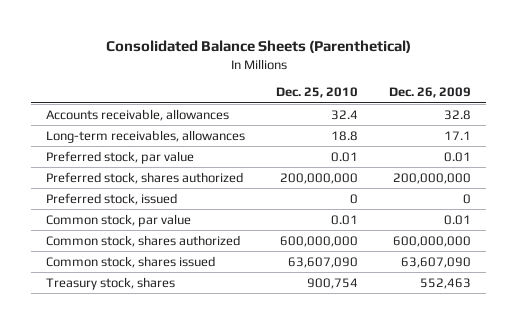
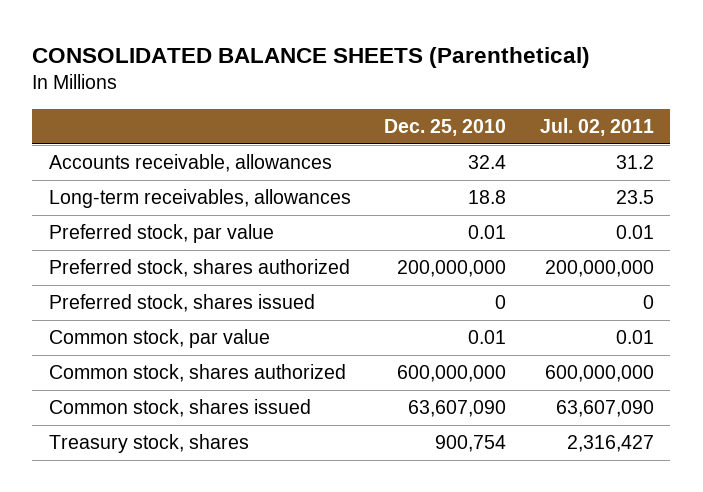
- Consolidated Balance Sheets (Parenthetical)
+ CONSOLIDATED BALANCE SHEETS (Parenthetical)
- | Dec. 25, 2010 | Dec. 26, 2009
+ | Dec. 25, 2010 | Jul. 02, 2011
- Preferred stock, issued | 0 | 0
+ Preferred stock, shares issued | 0 | 0

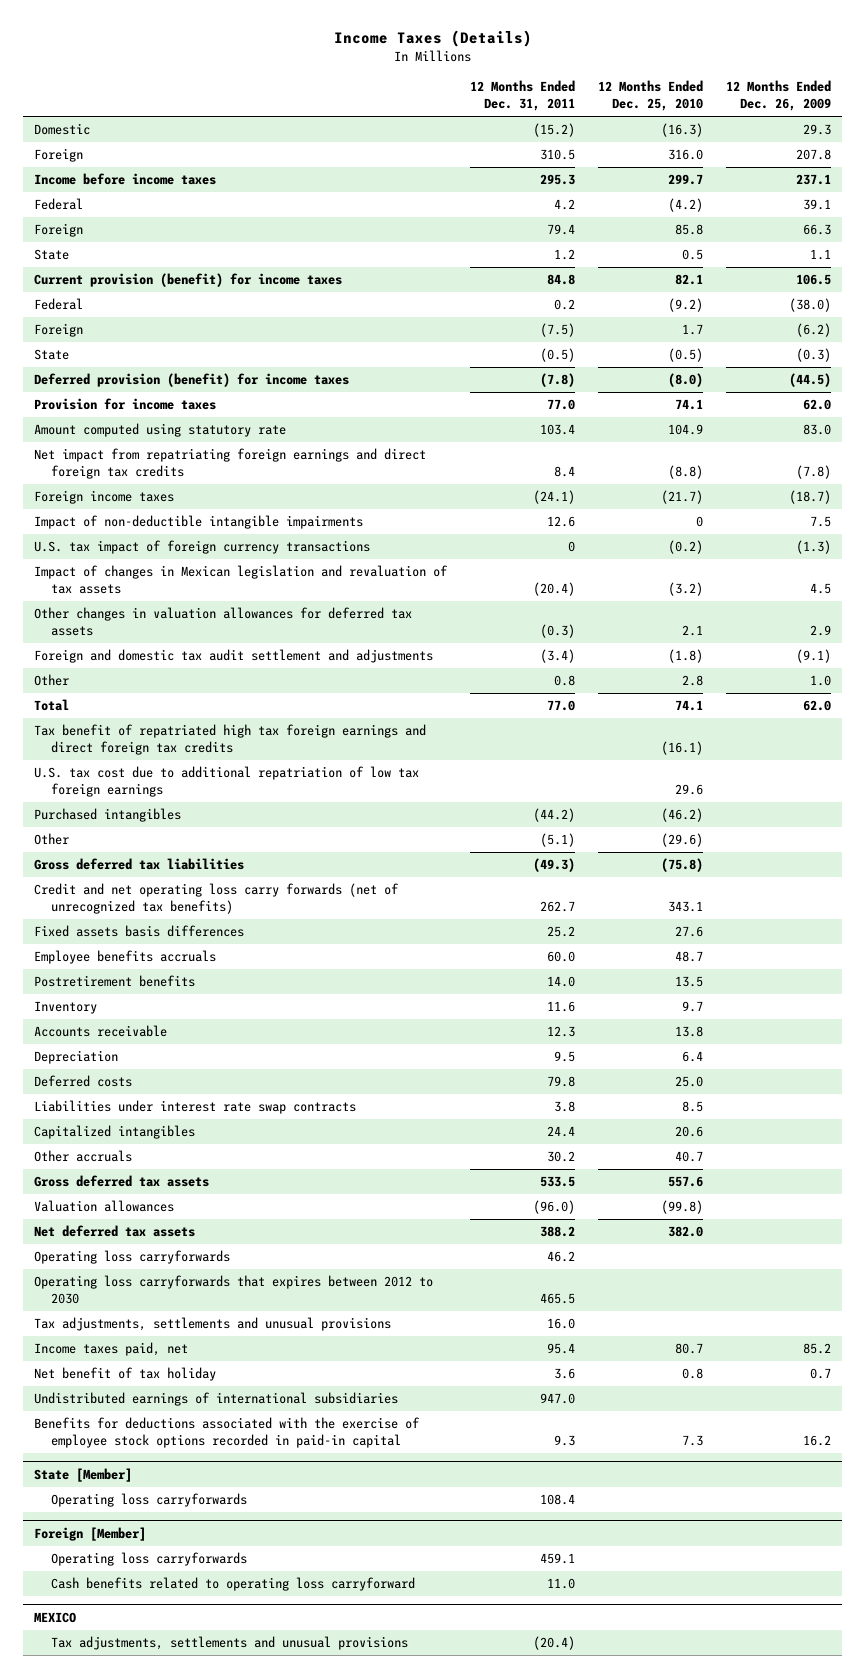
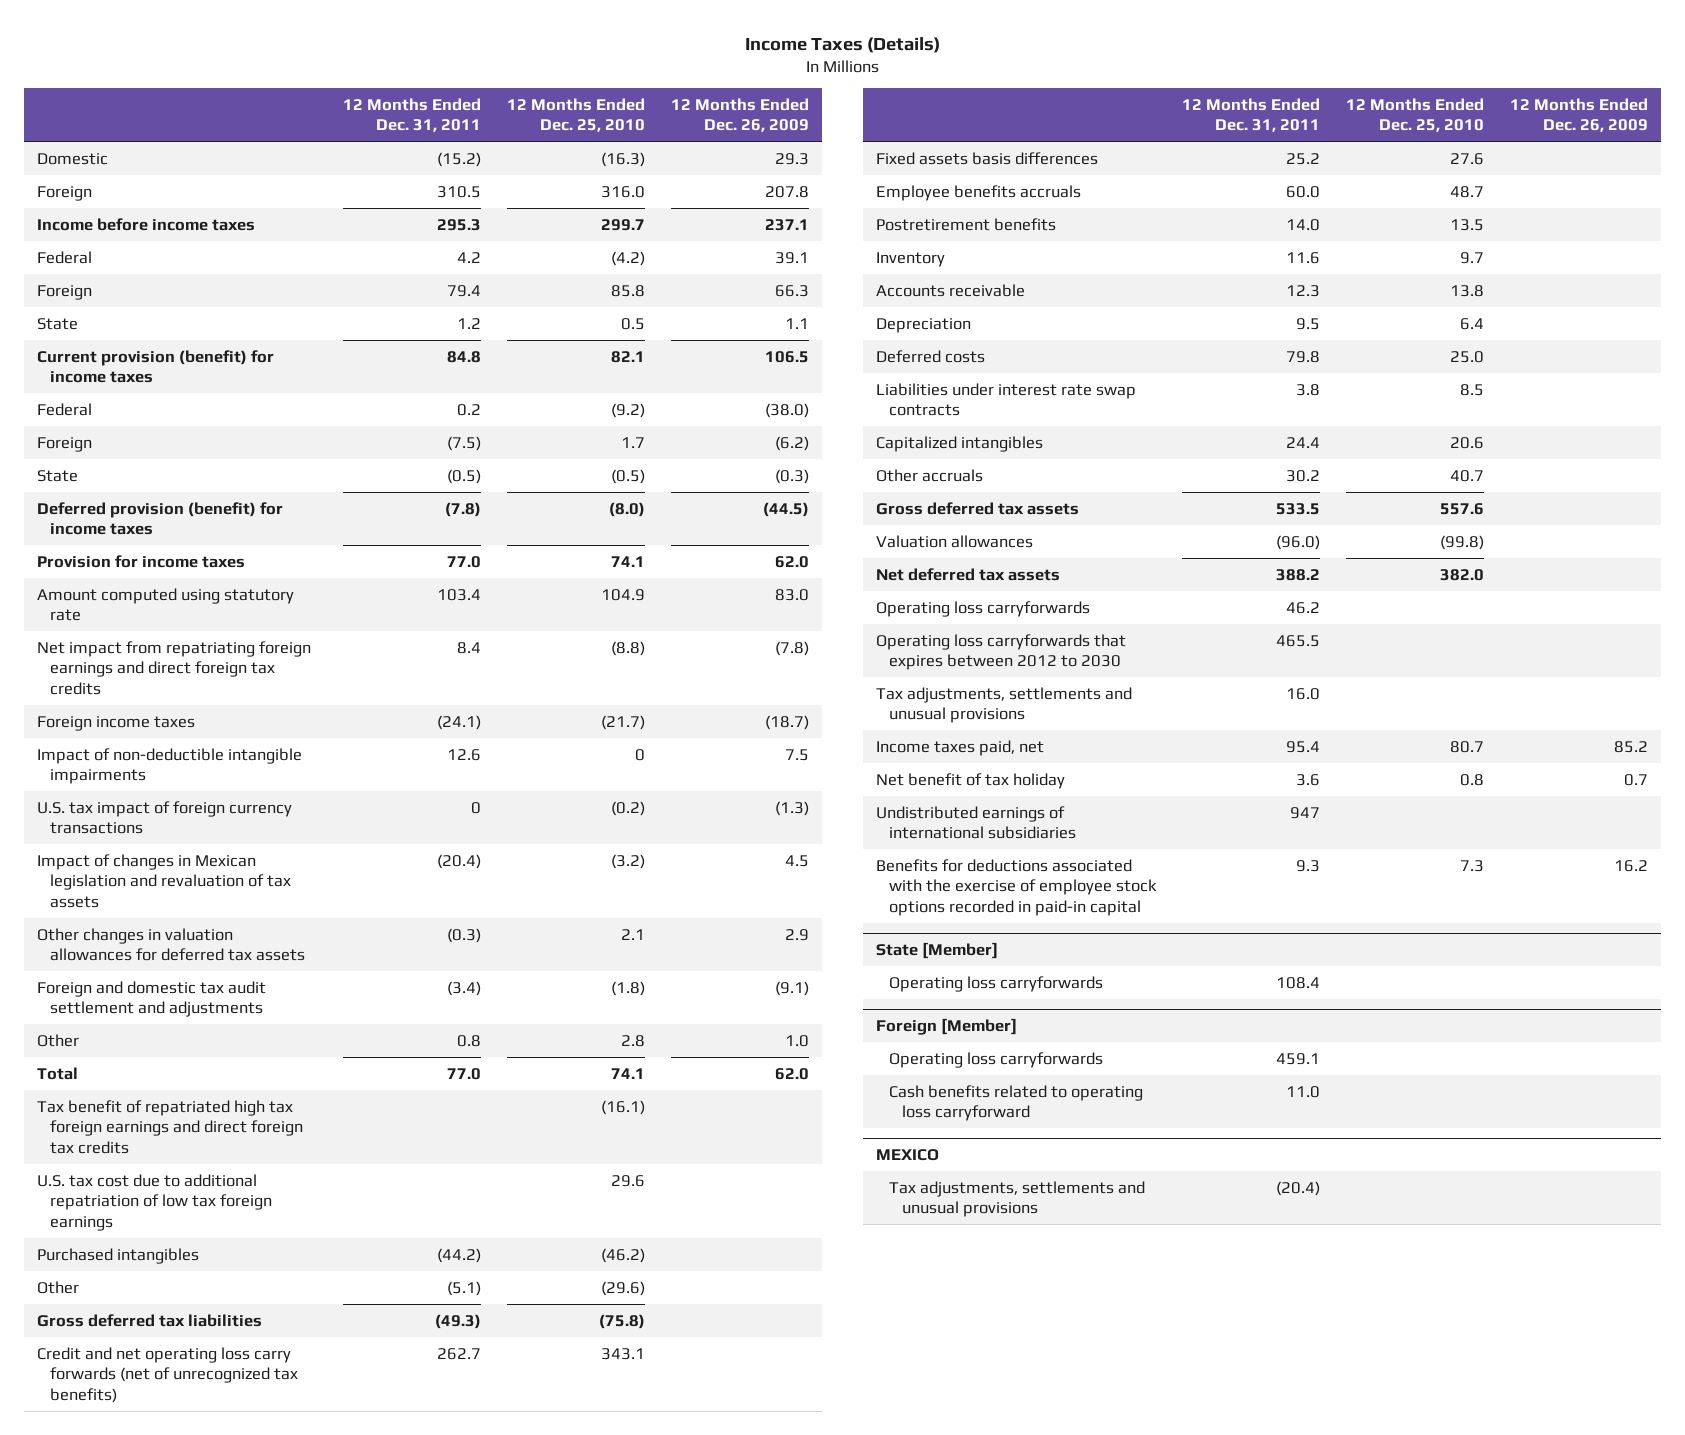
- Undistributed earnings of international subsidiaries | 947.0 | |
+ Undistributed earnings of international subsidiaries | 947 | |

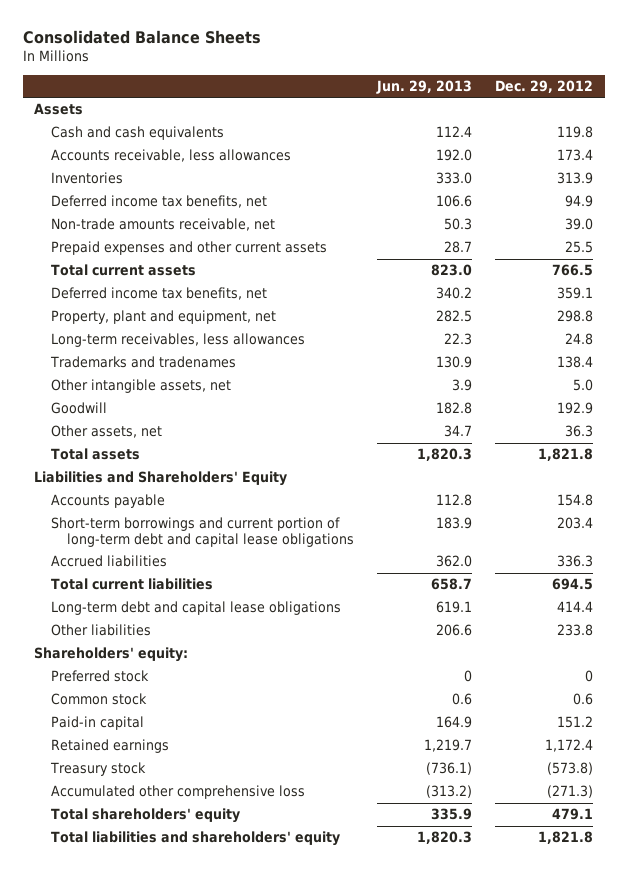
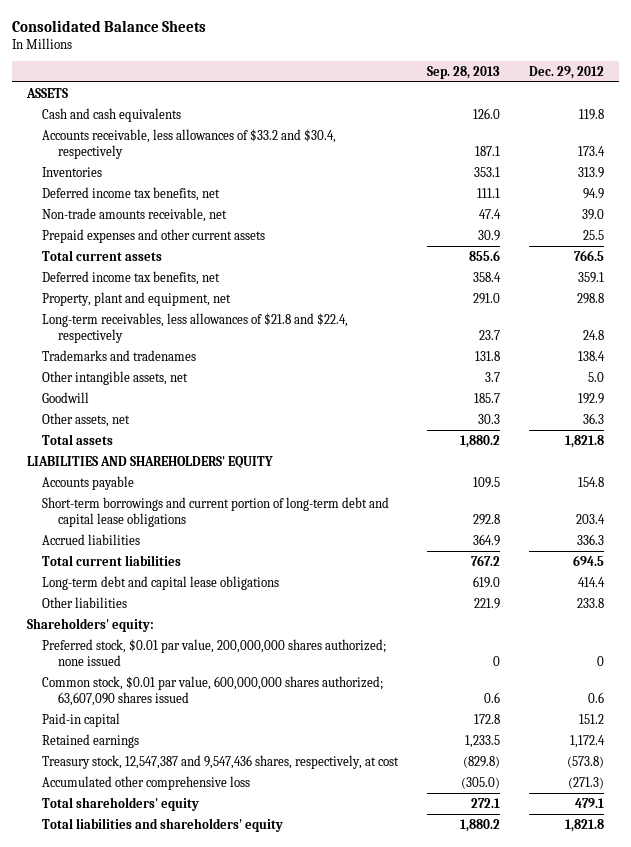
- | Jun. 29, 2013 | Dec. 29, 2012
+ | Sep. 28, 2013 | Dec. 29, 2012
- Assets
+ ASSETS
- Accounts receivable, less allowances | 192.0 | 173.4
+ Accounts receivable, less allowances of $33.2 and $30.4, respectively | 187.1 | 173.4
- Long-term receivables, less allowances | 22.3 | 24.8
+ Long-term receivables, less allowances of $21.8 and $22.4, respectively | 23.7 | 24.8
- Liabilities and Shareholders' Equity
+ LIABILITIES AND SHAREHOLDERS' EQUITY
- Preferred stock | 0 | 0
- Common stock | 0.6 | 0.6
+ Preferred stock, $0.01 par value, 200,000,000 shares authorized; none issued | 0 | 0
+ Common stock, $0.01 par value, 600,000,000 shares authorized; 63,607,090 shares issued | 0.6 | 0.6
- Treasury stock | (736.1) | (573.8)
+ Treasury stock, 12,547,387 and 9,547,436 shares, respectively, at cost | (829.8) | (573.8)

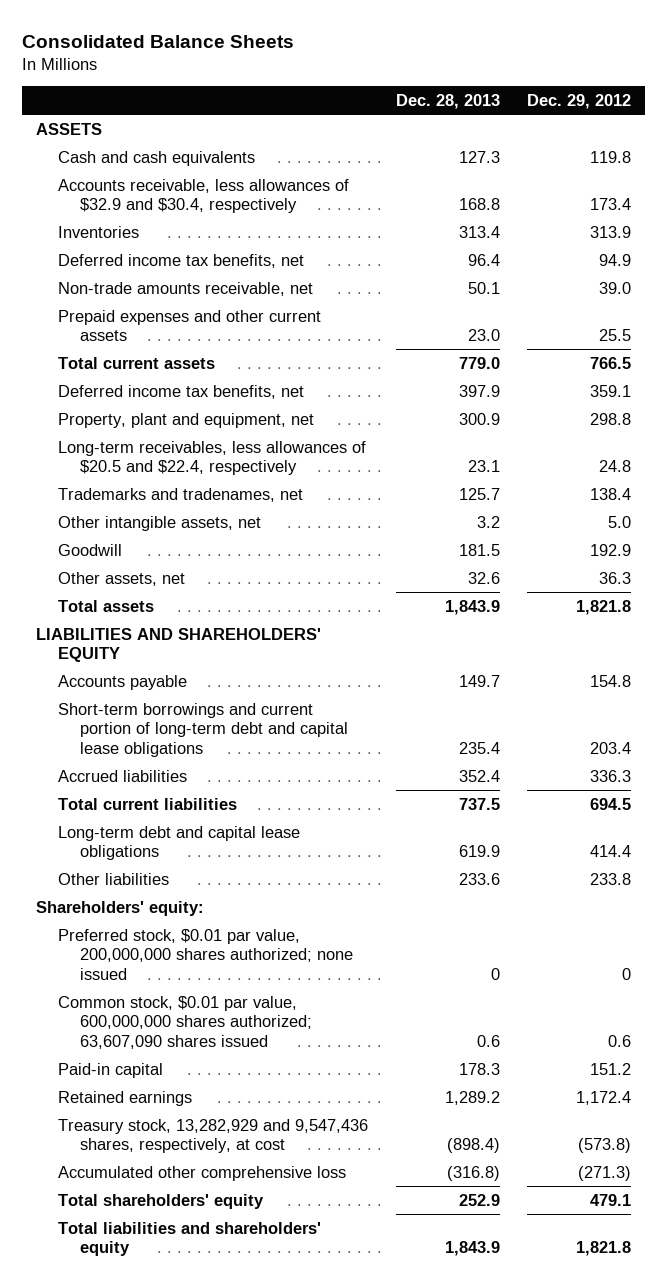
- | Sep. 28, 2013 | Dec. 29, 2012
+ | Dec. 28, 2013 | Dec. 29, 2012
- Accounts receivable, less allowances of $33.2 and $30.4, respectively | 187.1 | 173.4
+ Accounts receivable, less allowances of $32.9 and $30.4, respectively | 168.8 | 173.4
- Long-term receivables, less allowances of $21.8 and $22.4, respectively | 23.7 | 24.8
- Trademarks and tradenames | 131.8 | 138.4
+ Long-term receivables, less allowances of $20.5 and $22.4, respectively | 23.1 | 24.8
+ Trademarks and tradenames, net | 125.7 | 138.4
- Treasury stock, 12,547,387 and 9,547,436 shares, respectively, at cost | (829.8) | (573.8)
+ Treasury stock, 13,282,929 and 9,547,436 shares, respectively, at cost | (898.4) | (573.8)

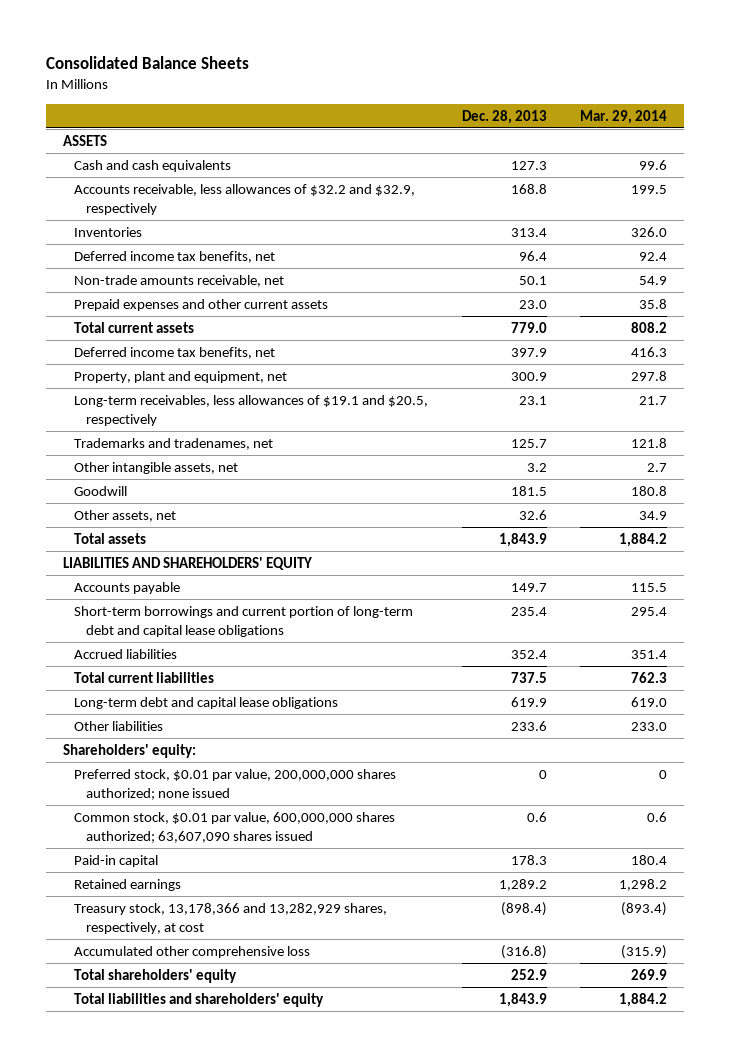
- | Dec. 28, 2013 | Dec. 29, 2012
+ | Dec. 28, 2013 | Mar. 29, 2014
- Accounts receivable, less allowances of $32.9 and $30.4, respectively | 168.8 | 173.4
+ Accounts receivable, less allowances of $32.2 and $32.9, respectively | 168.8 | 199.5
- Long-term receivables, less allowances of $20.5 and $22.4, respectively | 23.1 | 24.8
+ Long-term receivables, less allowances of $19.1 and $20.5, respectively | 23.1 | 21.7
- Treasury stock, 13,282,929 and 9,547,436 shares, respectively, at cost | (898.4) | (573.8)
+ Treasury stock, 13,178,366 and 13,282,929 shares, respectively, at cost | (898.4) | (893.4)

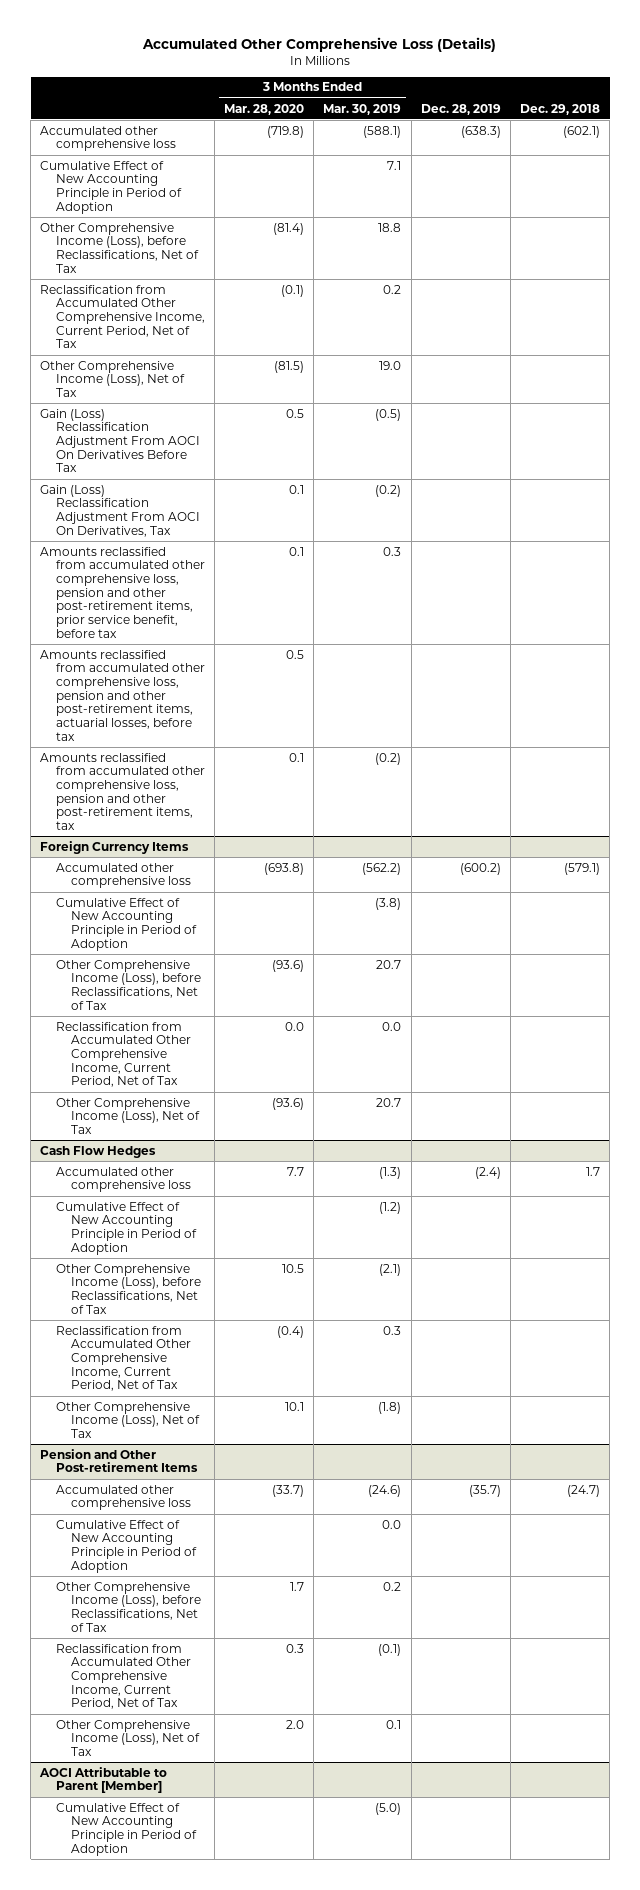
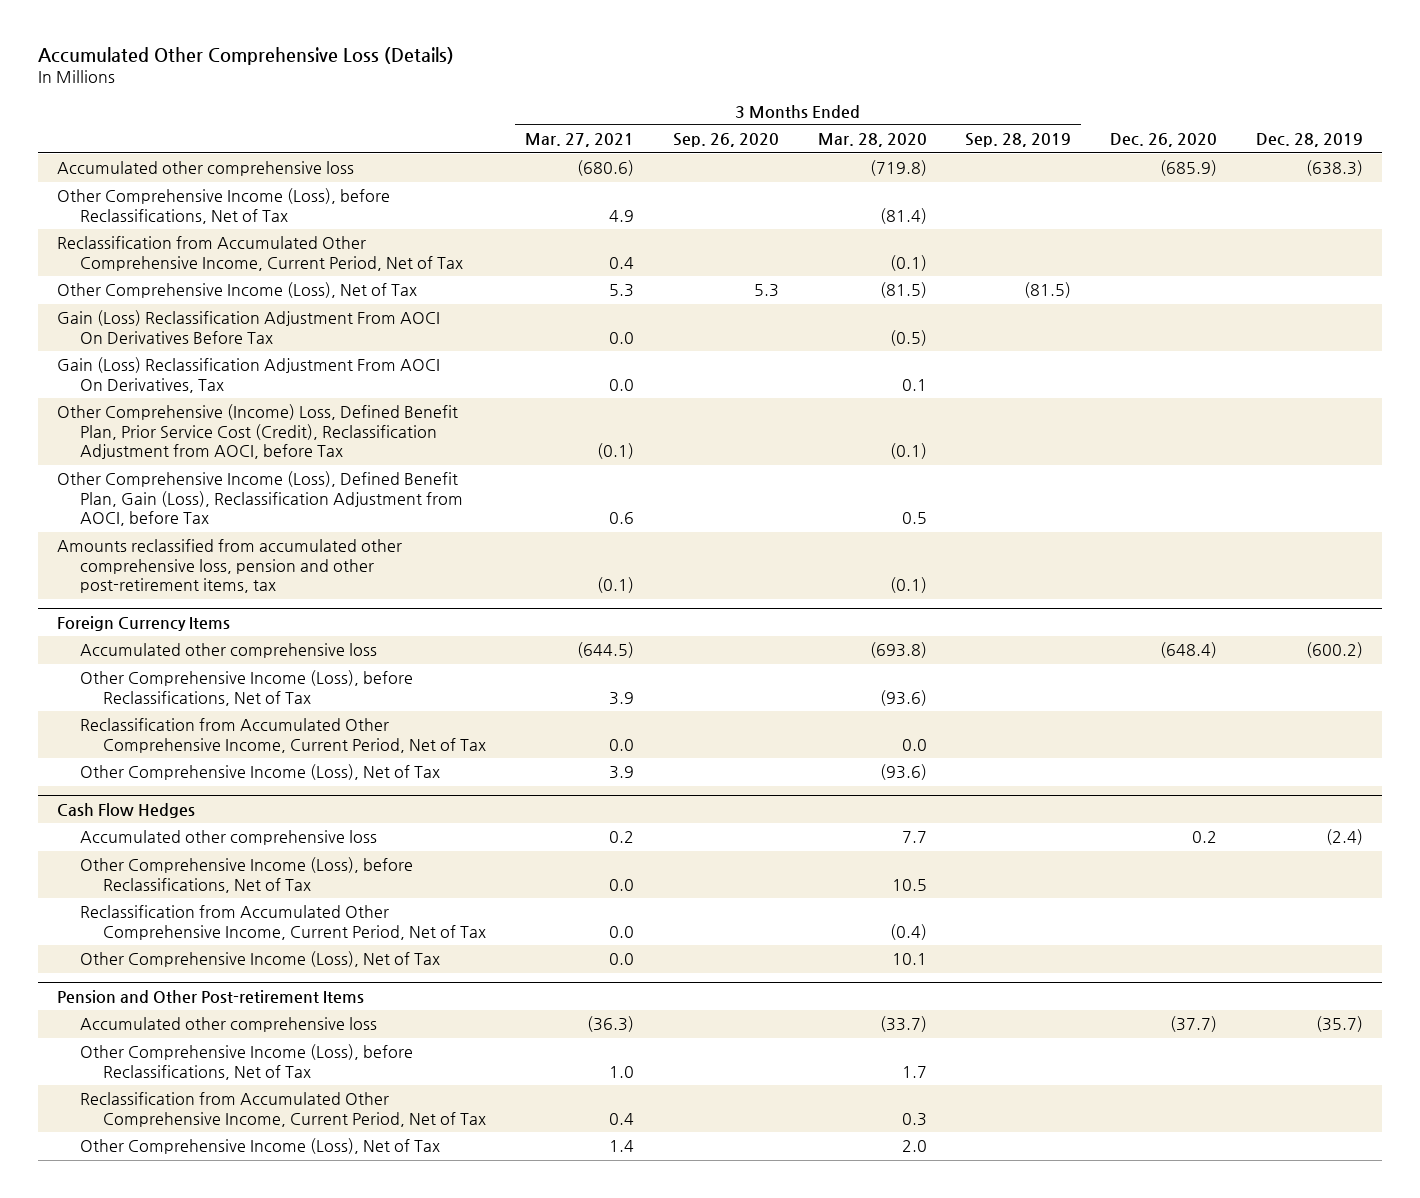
- | 3 Months Ended Mar. 28, 2020 | 3 Months Ended Mar. 30, 2019 | Dec. 28, 2019 | Dec. 29, 2018
+ | 3 Months Ended Mar. 27, 2021 | 3 Months Ended Sep. 26, 2020 | 3 Months Ended Mar. 28, 2020 | 3 Months Ended Sep. 28, 2019 | Dec. 26, 2020 | Dec. 28, 2019
- Cumulative Effect of New Accounting Principle in Period of Adoption | | 7.1 | |
- Gain (Loss) Reclassification Adjustment From AOCI On Derivatives Before Tax | 0.5 | (0.5) | |
+ Gain (Loss) Reclassification Adjustment From AOCI On Derivatives Before Tax | 0.0 | | (0.5) | | |
- Amounts reclassified from accumulated other comprehensive loss, pension and other post-retirement items, prior service benefit, before tax | 0.1 | 0.3 | |
- Amounts reclassified from accumulated other comprehensive loss, pension and other post-retirement items, actuarial losses, before tax | 0.5 | | |
- Amounts reclassified from accumulated other comprehensive loss, pension and other post-retirement items, tax | 0.1 | (0.2) | |
+ Other Comprehensive (Income) Loss, Defined Benefit Plan, Prior Service Cost (Credit), Reclassification Adjustment from AOCI, before Tax | (0.1) | | (0.1) | | |
+ Other Comprehensive Income (Loss), Defined Benefit Plan, Gain (Loss), Reclassification Adjustment from AOCI, before Tax | 0.6 | | 0.5 | | |
+ Amounts reclassified from accumulated other comprehensive loss, pension and other post-retirement items, tax | (0.1) | | (0.1) | | |
@ Foreign Currency Items
- Cumulative Effect of New Accounting Principle in Period of Adoption | | (3.8) | |
@ Cash Flow Hedges
- Cumulative Effect of New Accounting Principle in Period of Adoption | | (1.2) | |
@ Pension and Other Post-retirement Items
- Cumulative Effect of New Accounting Principle in Period of Adoption | | 0.0 | |
- AOCI Attributable to Parent [Member]
- Cumulative Effect of New Accounting Principle in Period of Adoption | | (5.0) | |

